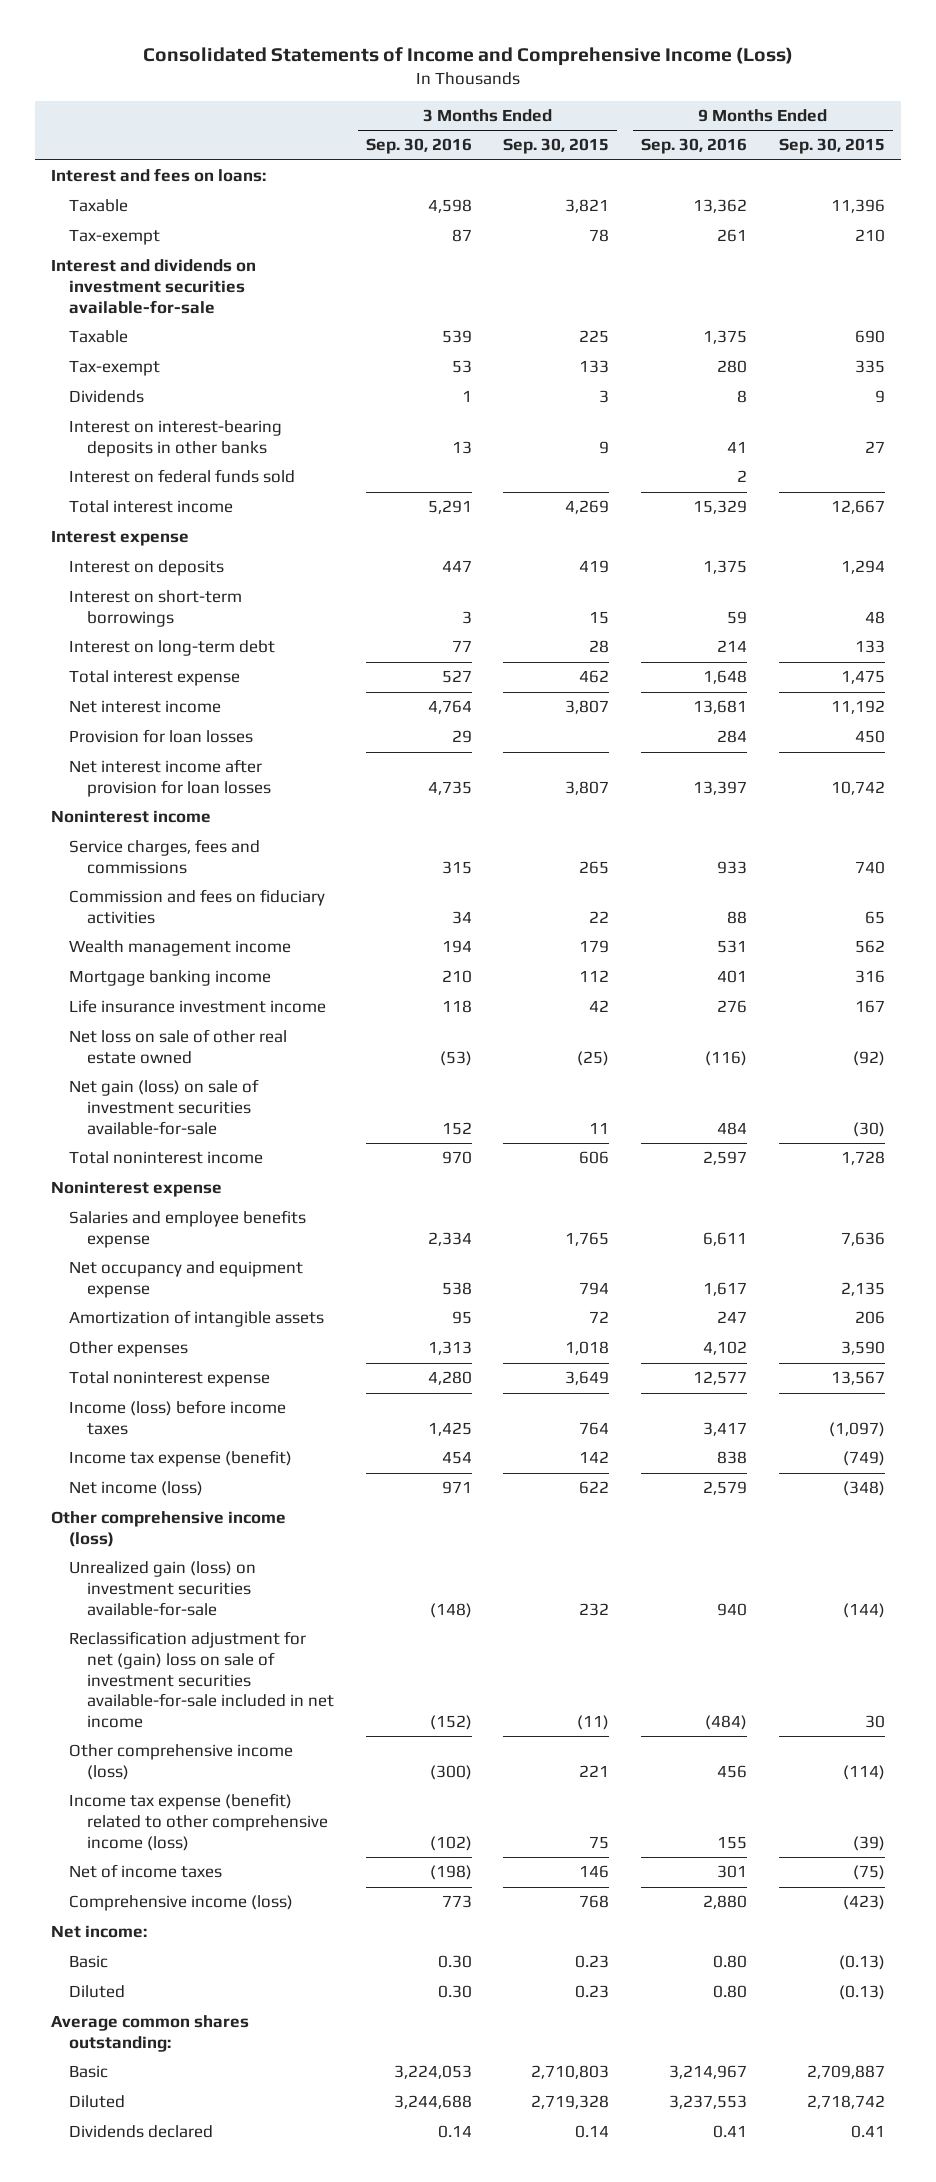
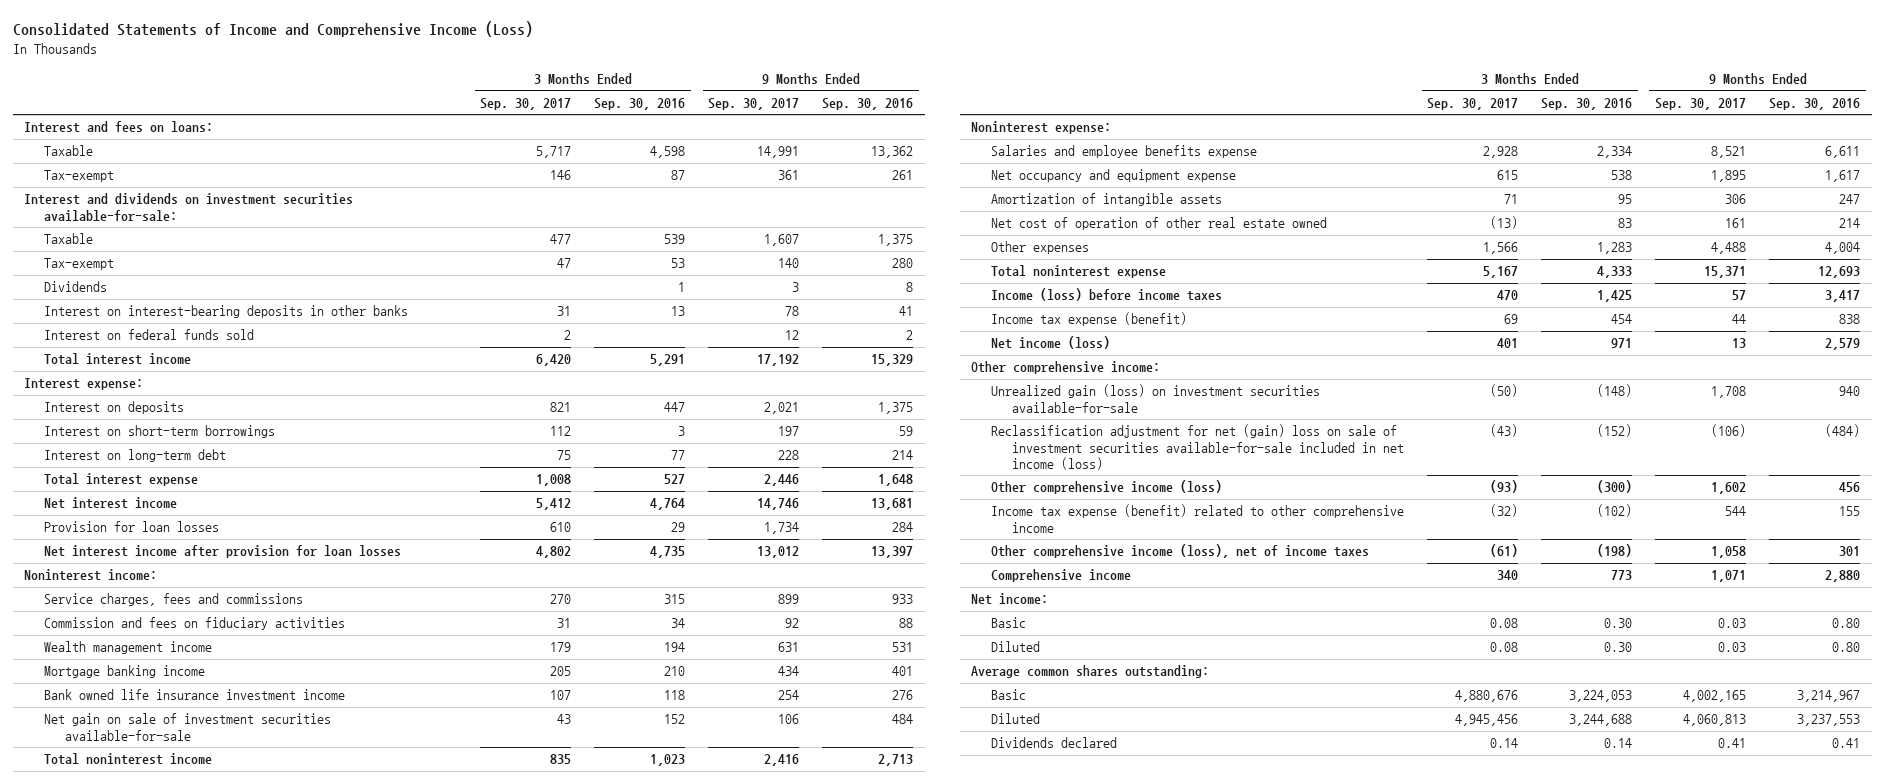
- | 3 Months Ended Sep. 30, 2016 | 3 Months Ended Sep. 30, 2015 | 9 Months Ended Sep. 30, 2016 | 9 Months Ended Sep. 30, 2015
+ | 3 Months Ended Sep. 30, 2017 | 3 Months Ended Sep. 30, 2016 | 9 Months Ended Sep. 30, 2017 | 9 Months Ended Sep. 30, 2016
- Interest and dividends on investment securities available-for-sale
+ Interest and dividends on investment securities available-for-sale:
- Interest expense
+ Interest expense:
- Noninterest income
+ Noninterest income:
- Life insurance investment income | 118 | 42 | 276 | 167
- Net loss on sale of other real estate owned | (53) | (25) | (116) | (92)
- Net gain (loss) on sale of investment securities available-for-sale | 152 | 11 | 484 | (30)
- Total noninterest income | 970 | 606 | 2,597 | 1,728
- Noninterest expense
+ Bank owned life insurance investment income | 107 | 118 | 254 | 276
+ Net gain on sale of investment securities available-for-sale | 43 | 152 | 106 | 484
+ Total noninterest income | 835 | 1,023 | 2,416 | 2,713
+ Noninterest expense:
- Other expenses | 1,313 | 1,018 | 4,102 | 3,590
- Total noninterest expense | 4,280 | 3,649 | 12,577 | 13,567
+ Net cost of operation of other real estate owned | (13) | 83 | 161 | 214
+ Other expenses | 1,566 | 1,283 | 4,488 | 4,004
+ Total noninterest expense | 5,167 | 4,333 | 15,371 | 12,693
- Other comprehensive income (loss)
+ Other comprehensive income:
- Reclassification adjustment for net (gain) loss on sale of investment securities available-for-sale included in net income | (152) | (11) | (484) | 30
+ Reclassification adjustment for net (gain) loss on sale of investment securities available-for-sale included in net income (loss) | (43) | (152) | (106) | (484)
- Income tax expense (benefit) related to other comprehensive income (loss) | (102) | 75 | 155 | (39)
- Net of income taxes | (198) | 146 | 301 | (75)
- Comprehensive income (loss) | 773 | 768 | 2,880 | (423)
+ Income tax expense (benefit) related to other comprehensive income | (32) | (102) | 544 | 155
+ Other comprehensive income (loss), net of income taxes | (61) | (198) | 1,058 | 301
+ Comprehensive income | 340 | 773 | 1,071 | 2,880

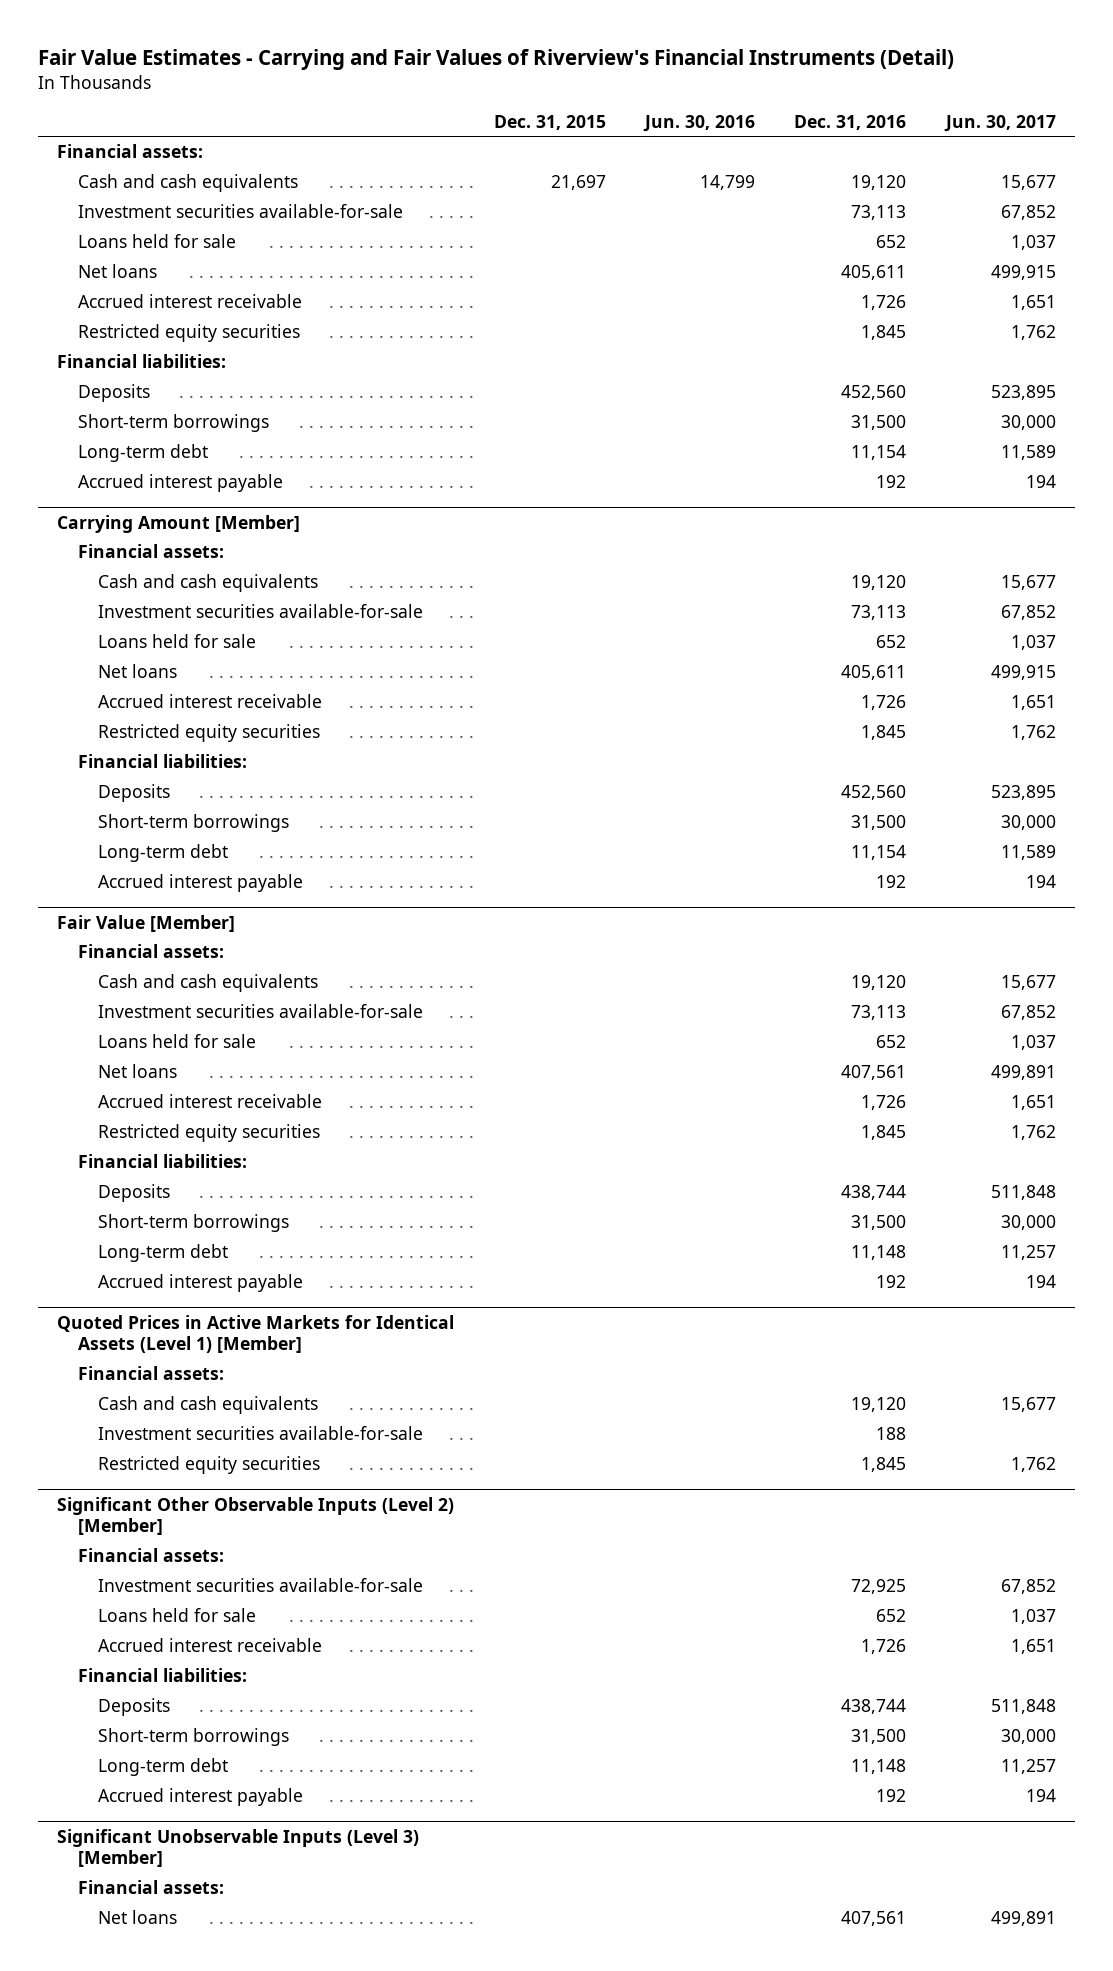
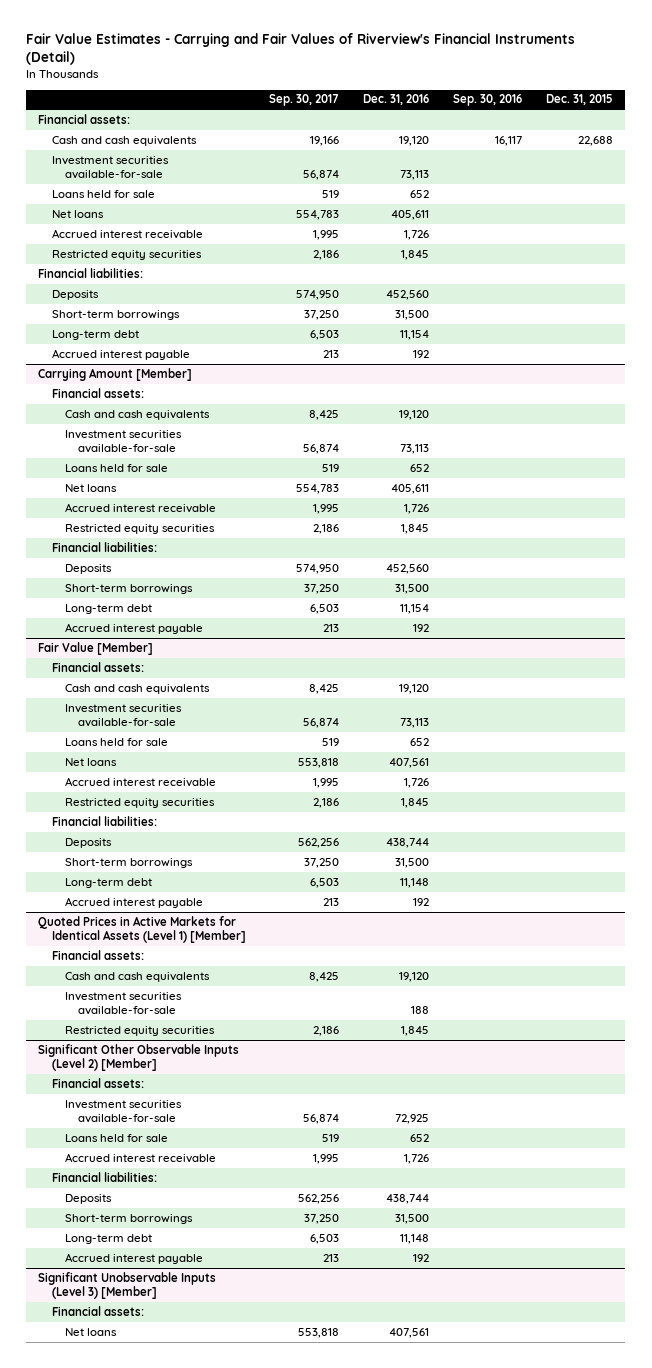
- | Dec. 31, 2015 | Jun. 30, 2016 | Dec. 31, 2016 | Jun. 30, 2017
+ | Sep. 30, 2017 | Dec. 31, 2016 | Sep. 30, 2016 | Dec. 31, 2015
- Cash and cash equivalents | 21,697 | 14,799 | 19,120 | 15,677
+ Cash and cash equivalents | 19,166 | 19,120 | 16,117 | 22,688

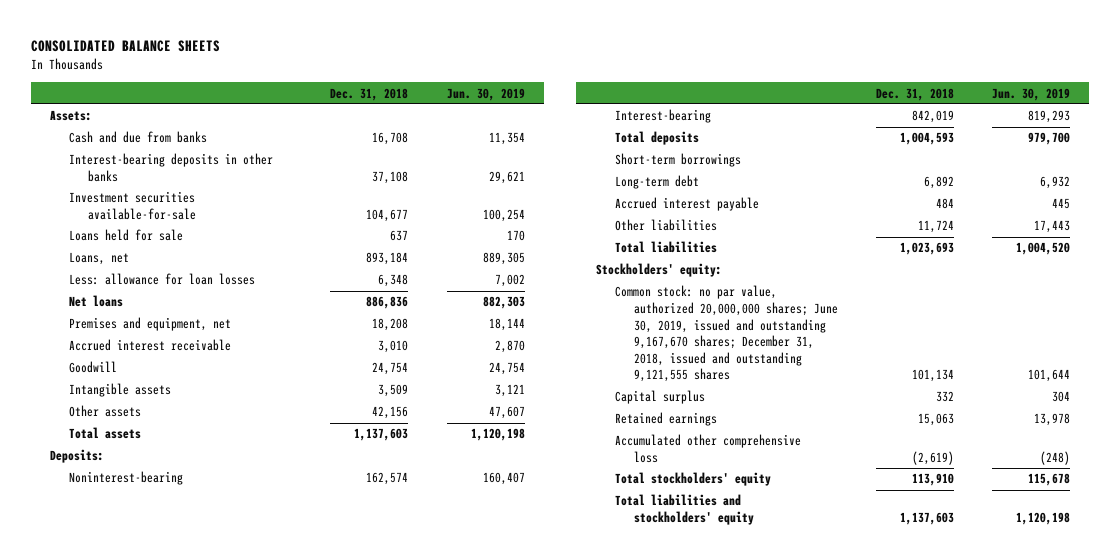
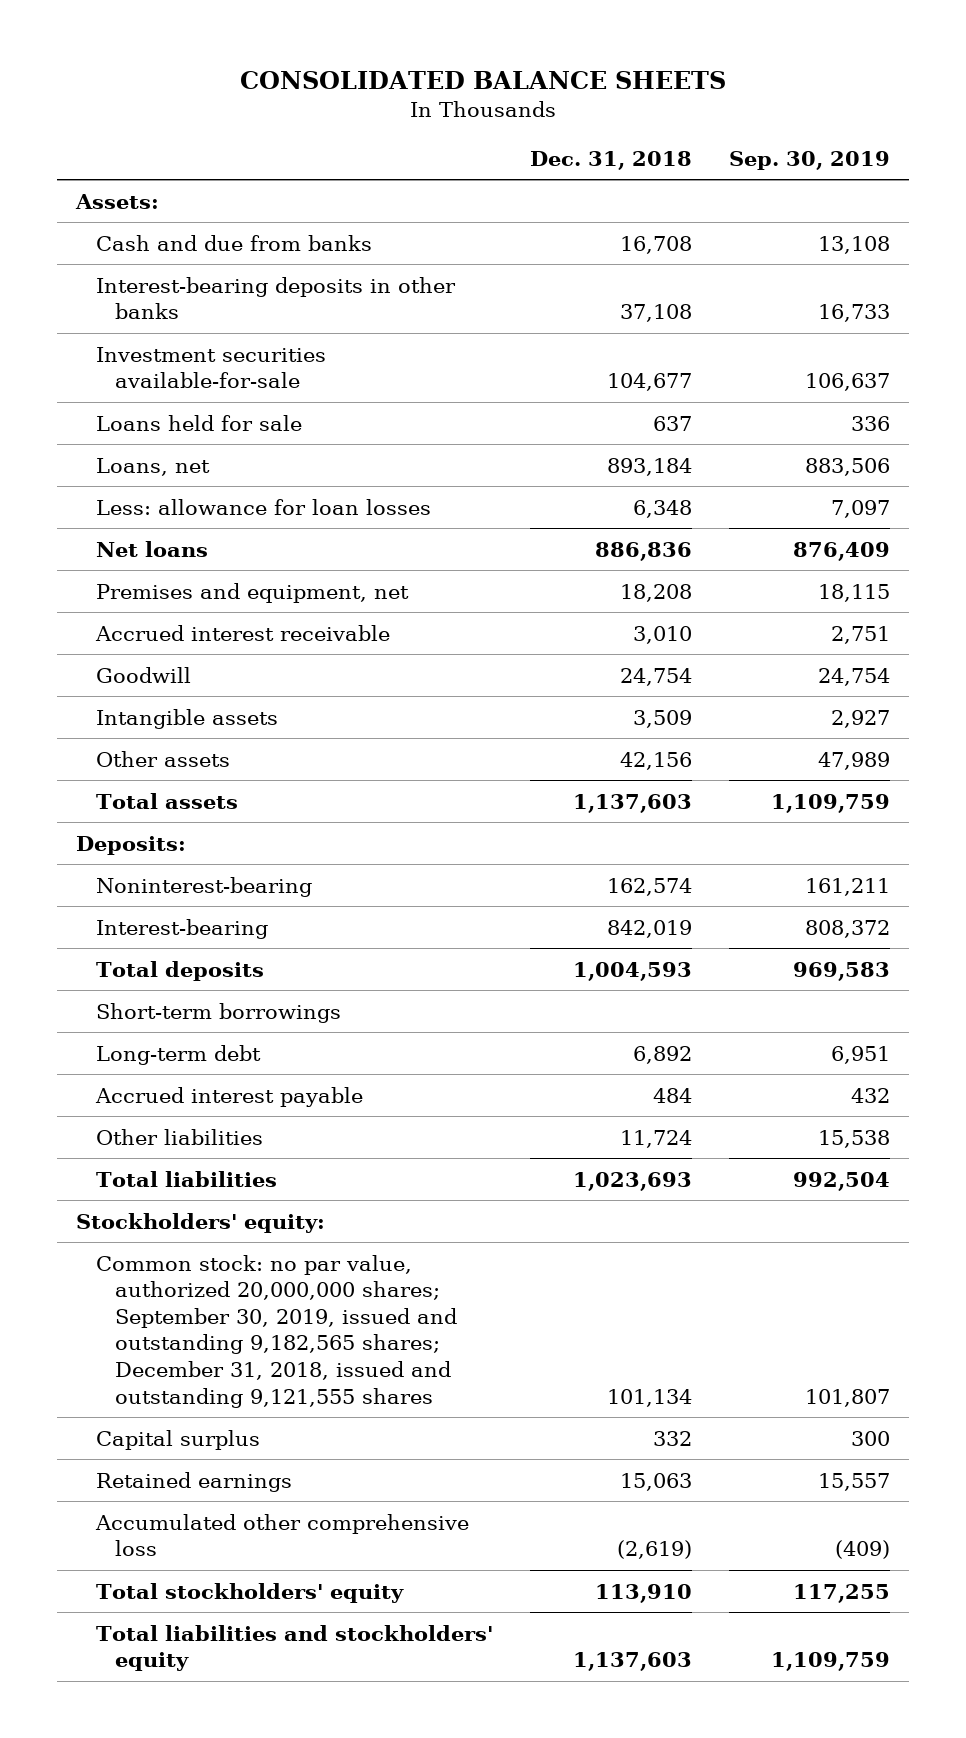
- | Dec. 31, 2018 | Jun. 30, 2019
+ | Dec. 31, 2018 | Sep. 30, 2019
- Common stock: no par value, authorized 20,000,000 shares; June 30, 2019, issued and outstanding 9,167,670 shares; December 31, 2018, issued and outstanding 9,121,555 shares | 101,134 | 101,644
+ Common stock: no par value, authorized 20,000,000 shares; September 30, 2019, issued and outstanding 9,182,565 shares; December 31, 2018, issued and outstanding 9,121,555 shares | 101,134 | 101,807

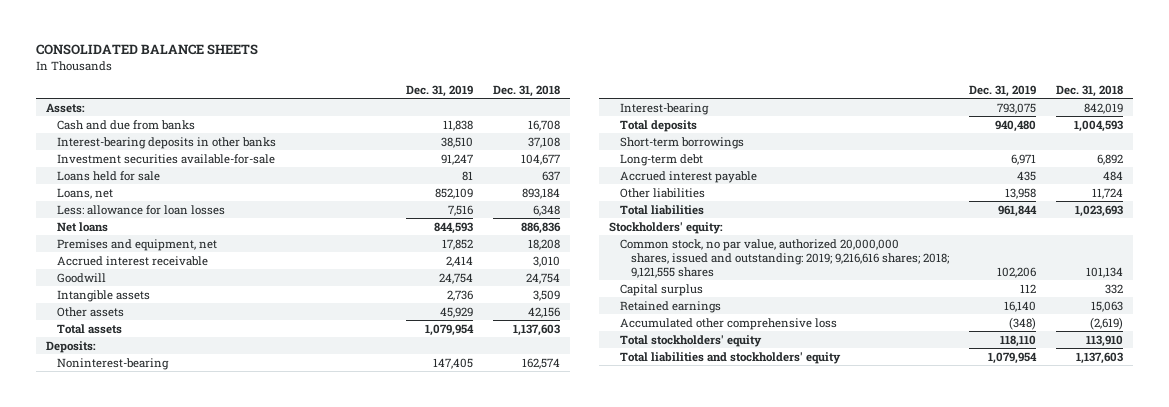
- | Dec. 31, 2018 | Sep. 30, 2019
+ | Dec. 31, 2019 | Dec. 31, 2018
- Common stock: no par value, authorized 20,000,000 shares; September 30, 2019, issued and outstanding 9,182,565 shares; December 31, 2018, issued and outstanding 9,121,555 shares | 101,134 | 101,807
+ Common stock, no par value, authorized 20,000,000 shares, issued and outstanding: 2019; 9,216,616 shares; 2018; 9,121,555 shares | 102,206 | 101,134

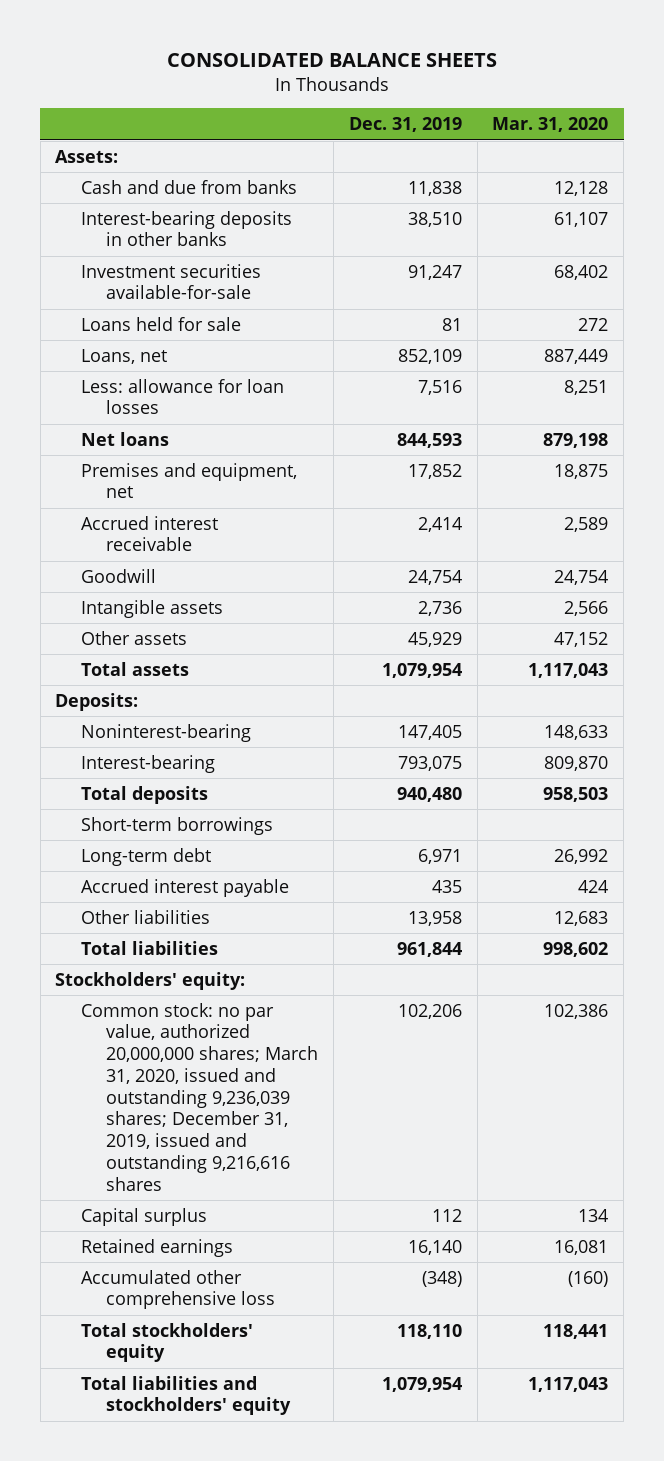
- | Dec. 31, 2019 | Dec. 31, 2018
+ | Dec. 31, 2019 | Mar. 31, 2020
- Common stock, no par value, authorized 20,000,000 shares, issued and outstanding: 2019; 9,216,616 shares; 2018; 9,121,555 shares | 102,206 | 101,134
+ Common stock: no par value, authorized 20,000,000 shares; March 31, 2020, issued and outstanding 9,236,039 shares; December 31, 2019, issued and outstanding 9,216,616 shares | 102,206 | 102,386

